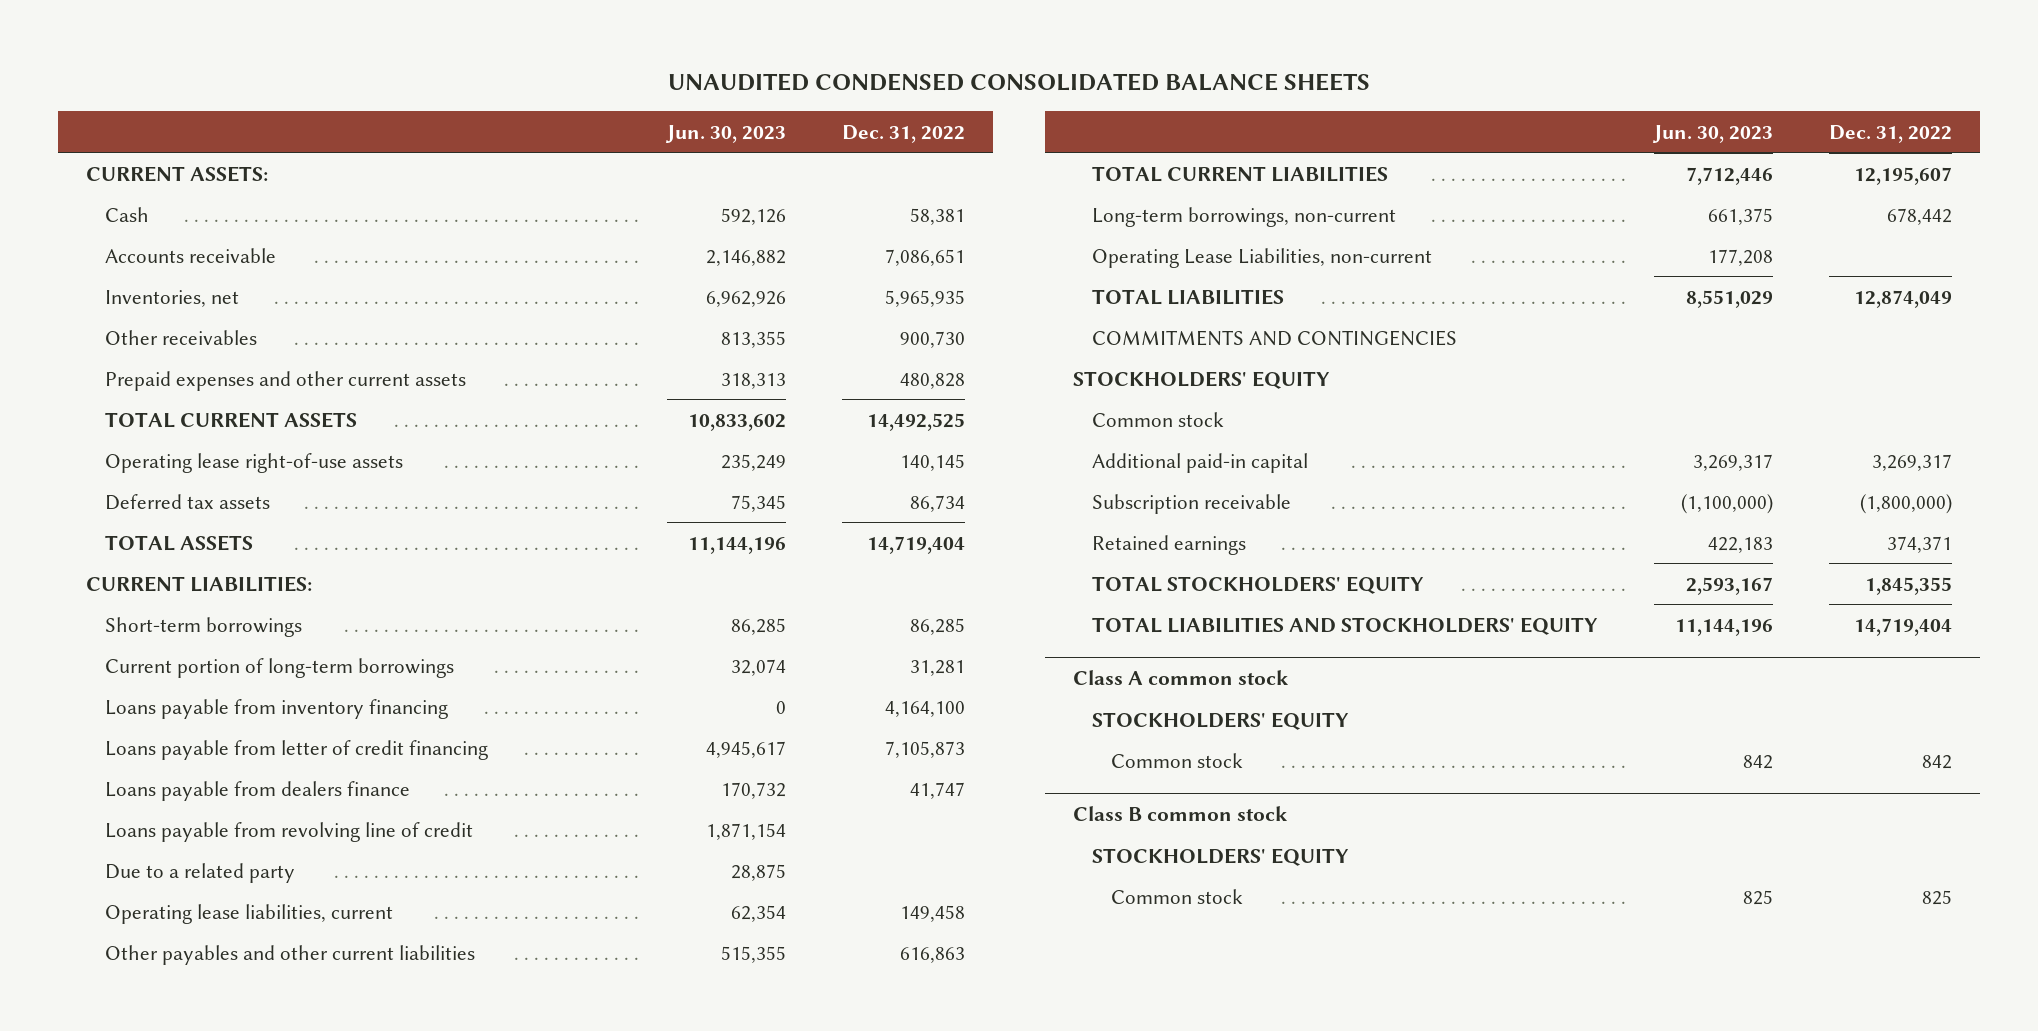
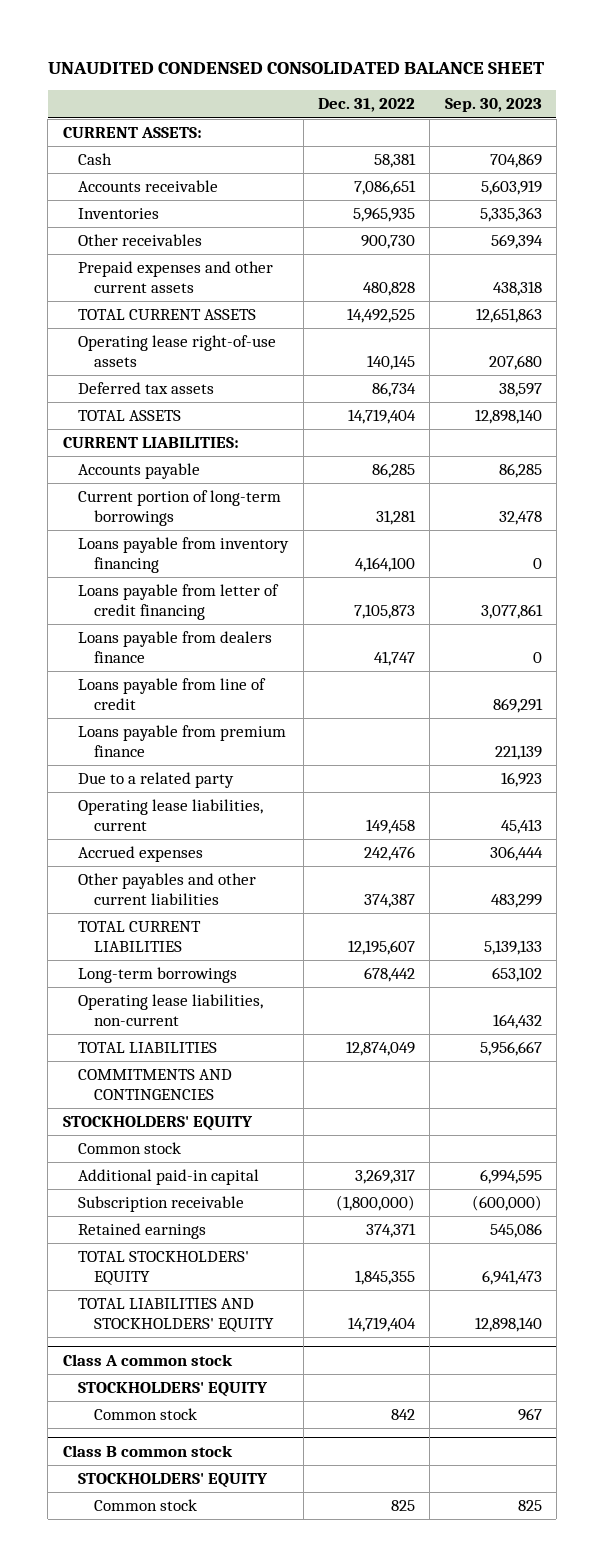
- UNAUDITED CONDENSED CONSOLIDATED BALANCE SHEETS
+ UNAUDITED CONDENSED CONSOLIDATED BALANCE SHEET
- | Jun. 30, 2023 | Dec. 31, 2022
+ | Dec. 31, 2022 | Sep. 30, 2023
- Inventories, net | 6,962,926 | 5,965,935
+ Inventories | 5,965,935 | 5,335,363
- Short-term borrowings | 86,285 | 86,285
+ Accounts payable | 86,285 | 86,285
- Loans payable from revolving line of credit | 1,871,154 |
+ Loans payable from line of credit | | 869,291
+ Loans payable from premium finance | | 221,139
- Other payables and other current liabilities | 515,355 | 616,863
+ Accrued expenses | 242,476 | 306,444
+ Other payables and other current liabilities | 374,387 | 483,299
- Long-term borrowings, non-current | 661,375 | 678,442
- Operating Lease Liabilities, non-current | 177,208 |
+ Long-term borrowings | 678,442 | 653,102
+ Operating lease liabilities, non-current | | 164,432

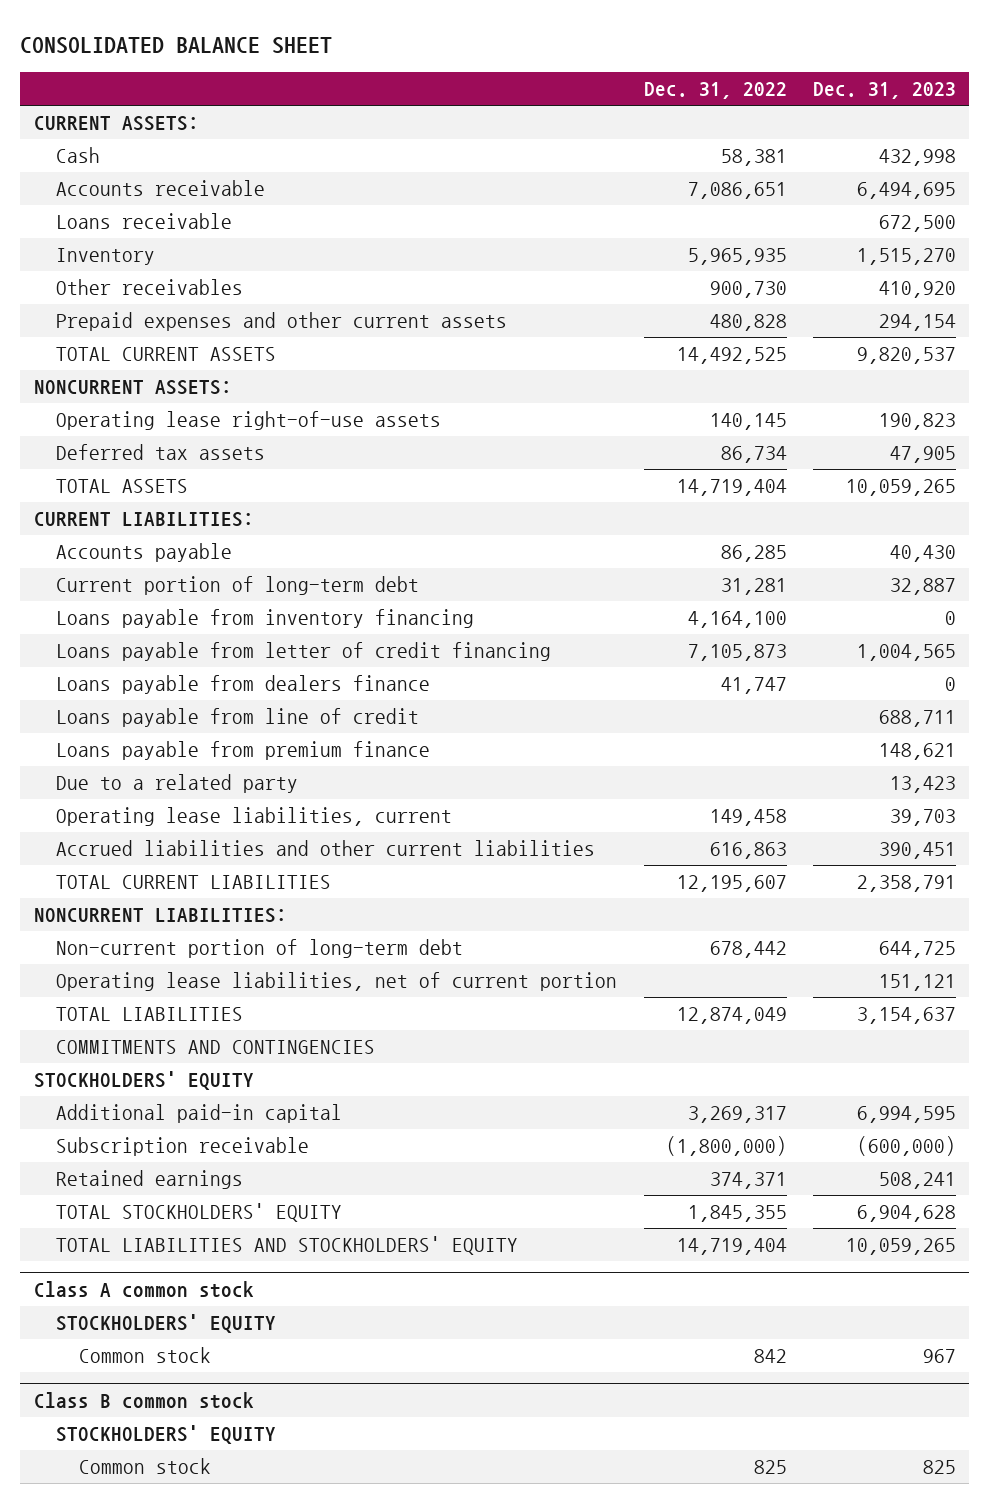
- UNAUDITED CONDENSED CONSOLIDATED BALANCE SHEET
+ CONSOLIDATED BALANCE SHEET
- | Dec. 31, 2022 | Sep. 30, 2023
+ | Dec. 31, 2022 | Dec. 31, 2023
- Inventories | 5,965,935 | 5,335,363
+ Loans receivable | | 672,500
+ Inventory | 5,965,935 | 1,515,270
+ NONCURRENT ASSETS:
- Current portion of long-term borrowings | 31,281 | 32,478
+ Current portion of long-term debt | 31,281 | 32,887
- Accrued expenses | 242,476 | 306,444
- Other payables and other current liabilities | 374,387 | 483,299
+ Accrued liabilities and other current liabilities | 616,863 | 390,451
- Long-term borrowings | 678,442 | 653,102
- Operating lease liabilities, non-current | | 164,432
+ NONCURRENT LIABILITIES:
+ Non-current portion of long-term debt | 678,442 | 644,725
+ Operating lease liabilities, net of current portion | | 151,121
- Common stock

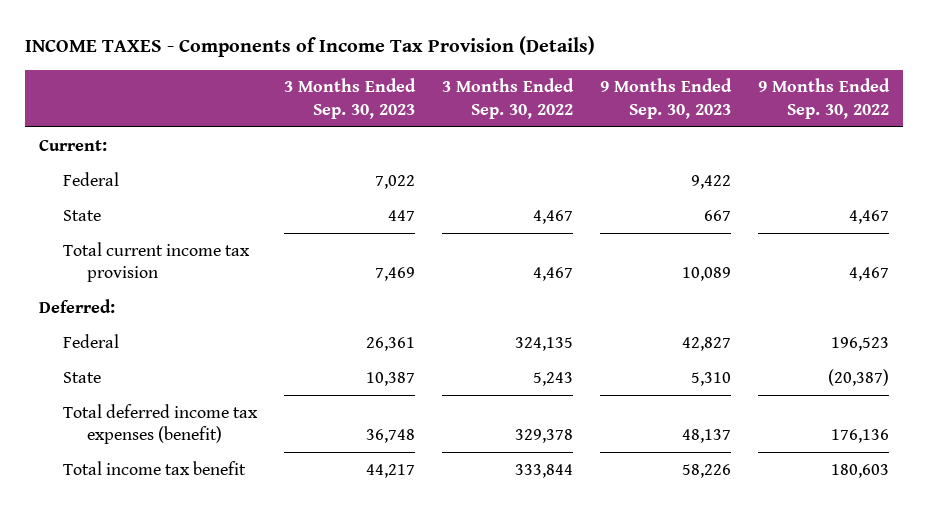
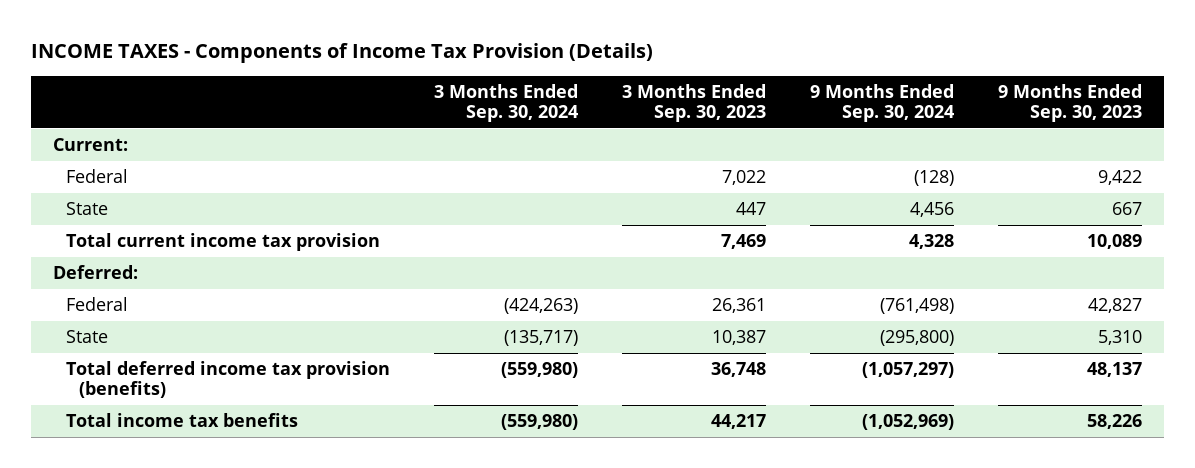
- | 3 Months Ended Sep. 30, 2023 | 3 Months Ended Sep. 30, 2022 | 9 Months Ended Sep. 30, 2023 | 9 Months Ended Sep. 30, 2022
+ | 3 Months Ended Sep. 30, 2024 | 3 Months Ended Sep. 30, 2023 | 9 Months Ended Sep. 30, 2024 | 9 Months Ended Sep. 30, 2023
- Total deferred income tax expenses (benefit) | 36,748 | 329,378 | 48,137 | 176,136
- Total income tax benefit | 44,217 | 333,844 | 58,226 | 180,603
+ Total deferred income tax provision (benefits) | (559,980) | 36,748 | (1,057,297) | 48,137
+ Total income tax benefits | (559,980) | 44,217 | (1,052,969) | 58,226

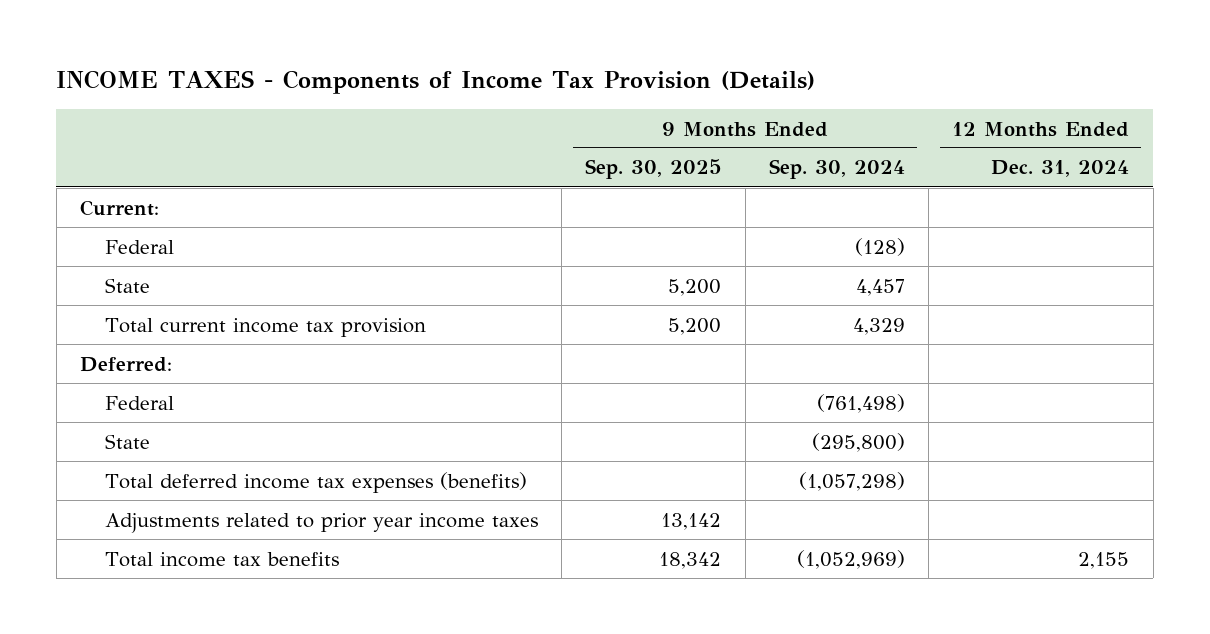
- | 3 Months Ended Sep. 30, 2024 | 3 Months Ended Sep. 30, 2023 | 9 Months Ended Sep. 30, 2024 | 9 Months Ended Sep. 30, 2023
+ | 9 Months Ended Sep. 30, 2025 | 9 Months Ended Sep. 30, 2024 | 12 Months Ended Dec. 31, 2024
- State | | 447 | 4,456 | 667
- Total current income tax provision | | 7,469 | 4,328 | 10,089
+ State | 5,200 | 4,457 |
+ Total current income tax provision | 5,200 | 4,329 |
- Total deferred income tax provision (benefits) | (559,980) | 36,748 | (1,057,297) | 48,137
+ Total deferred income tax expenses (benefits) | | (1,057,298) |
+ Adjustments related to prior year income taxes | 13,142 | |

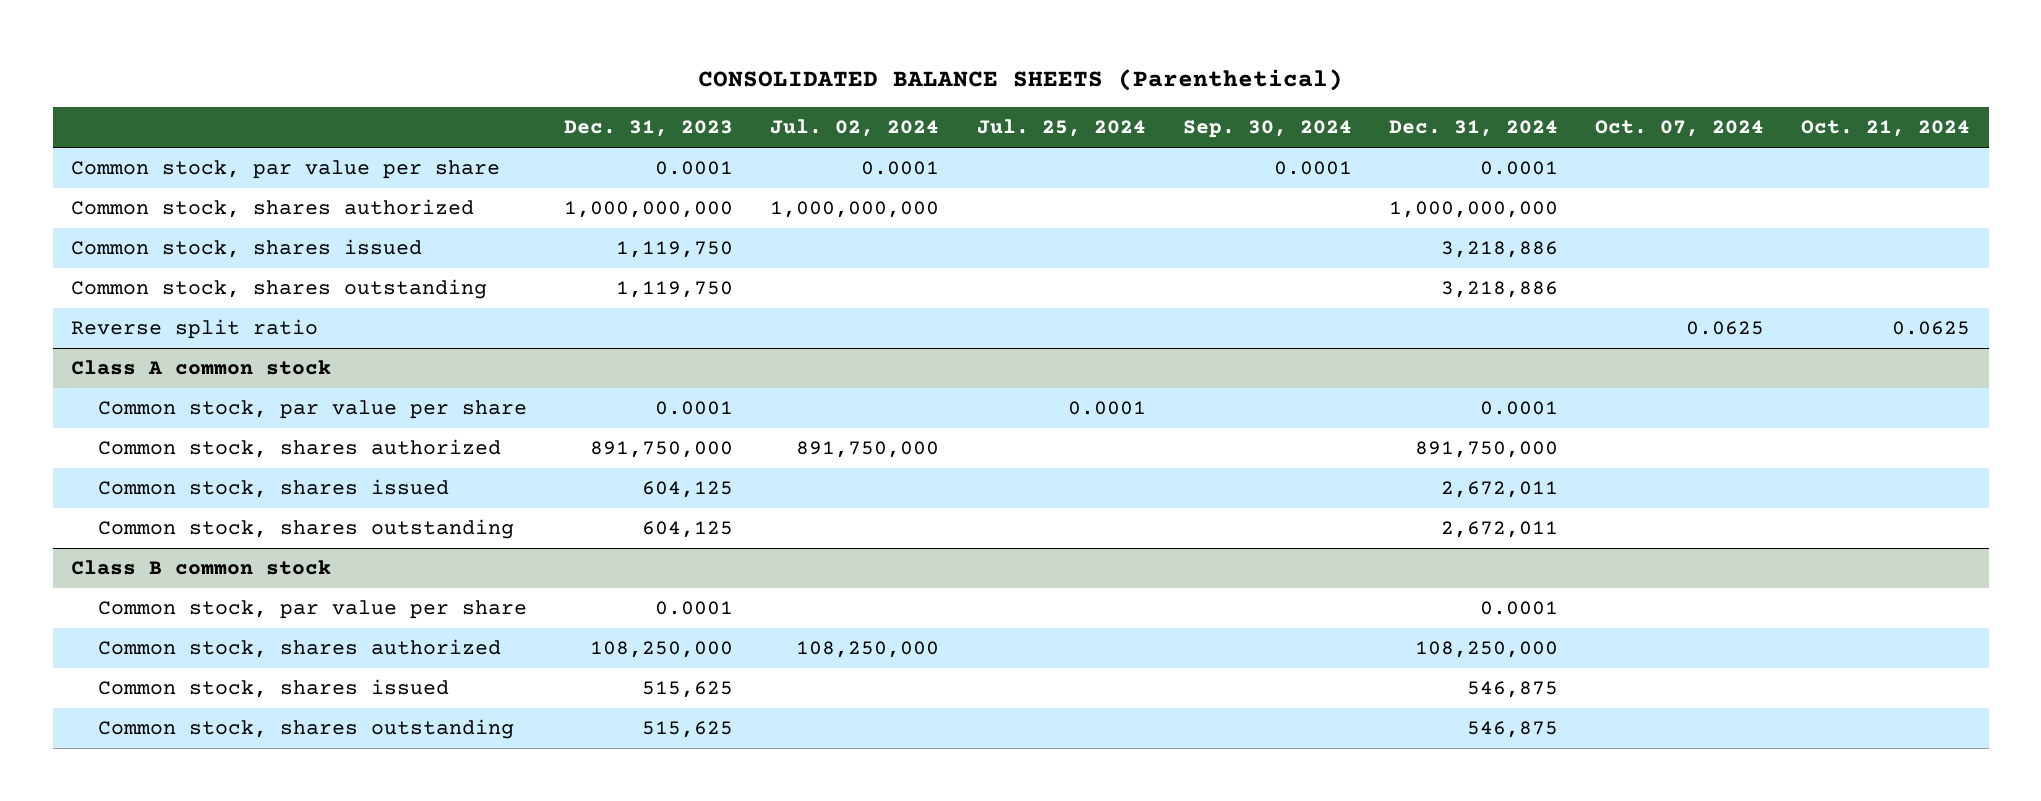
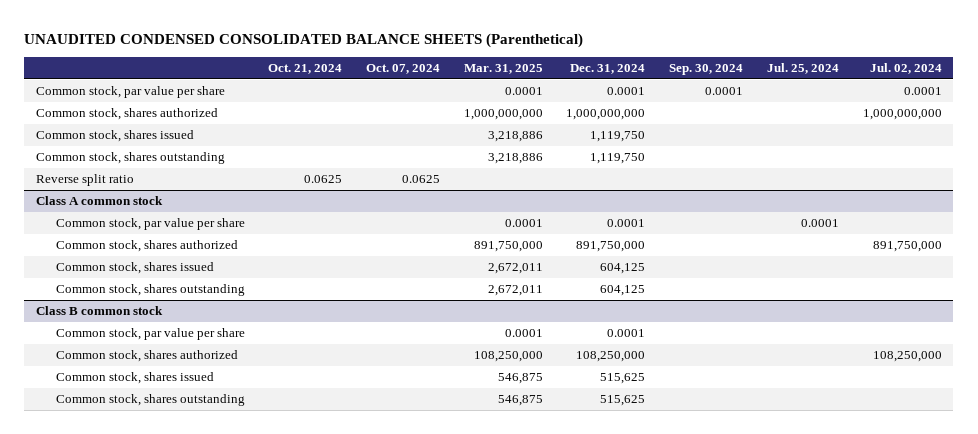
- CONSOLIDATED BALANCE SHEETS (Parenthetical)
+ UNAUDITED CONDENSED CONSOLIDATED BALANCE SHEETS (Parenthetical)
- | Dec. 31, 2023 | Jul. 02, 2024 | Jul. 25, 2024 | Sep. 30, 2024 | Dec. 31, 2024 | Oct. 07, 2024 | Oct. 21, 2024
+ | Oct. 21, 2024 | Oct. 07, 2024 | Mar. 31, 2025 | Dec. 31, 2024 | Sep. 30, 2024 | Jul. 25, 2024 | Jul. 02, 2024
- Common stock, shares issued | 1,119,750 | | | | 3,218,886 | |
- Common stock, shares outstanding | 1,119,750 | | | | 3,218,886 | |
+ Common stock, shares issued | | | 3,218,886 | 1,119,750 | | |
+ Common stock, shares outstanding | | | 3,218,886 | 1,119,750 | | |
@ Class A common stock
- Common stock, shares issued | 604,125 | | | | 2,672,011 | |
- Common stock, shares outstanding | 604,125 | | | | 2,672,011 | |
+ Common stock, shares issued | | | 2,672,011 | 604,125 | | |
+ Common stock, shares outstanding | | | 2,672,011 | 604,125 | | |
@ Class B common stock
- Common stock, shares issued | 515,625 | | | | 546,875 | |
- Common stock, shares outstanding | 515,625 | | | | 546,875 | |
+ Common stock, shares issued | | | 546,875 | 515,625 | | |
+ Common stock, shares outstanding | | | 546,875 | 515,625 | | |

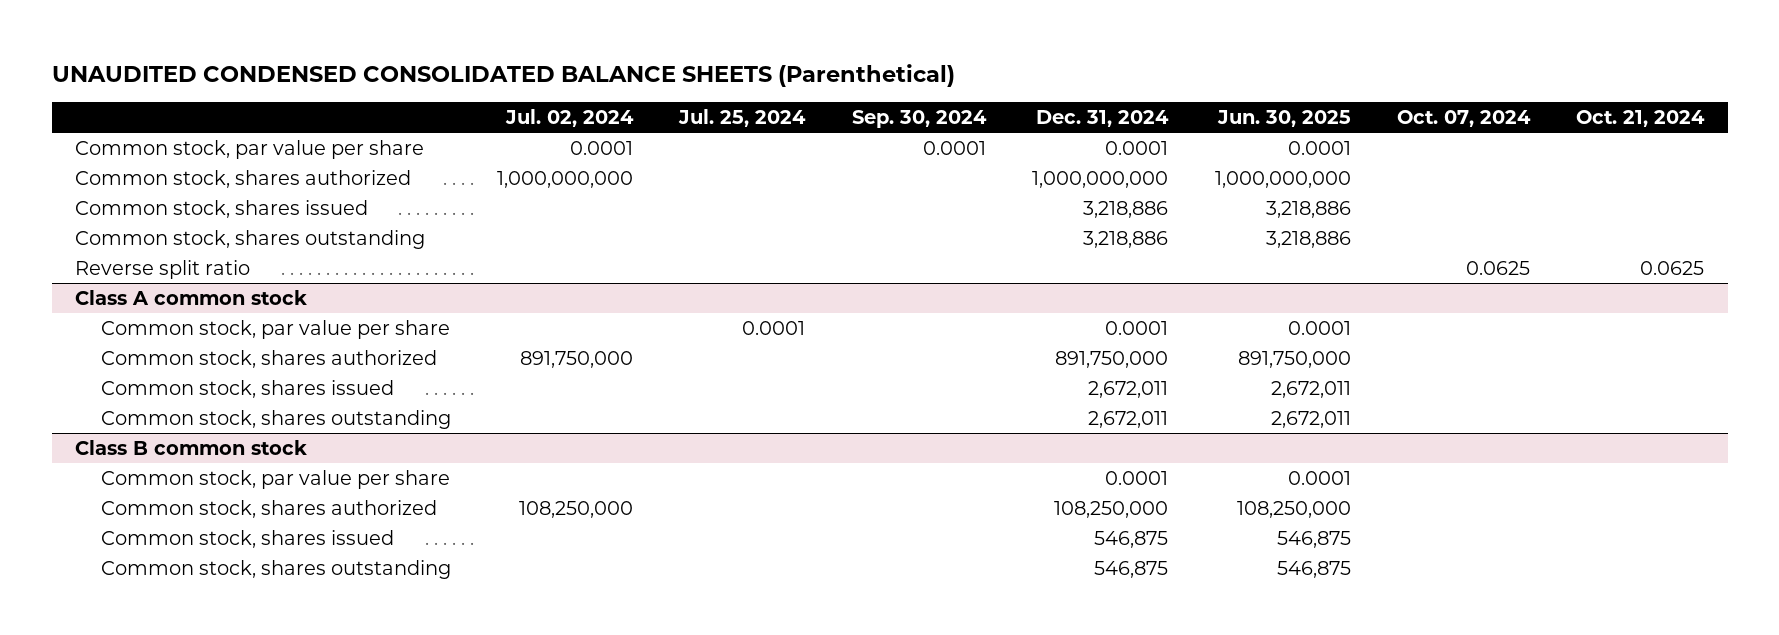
- | Oct. 21, 2024 | Oct. 07, 2024 | Mar. 31, 2025 | Dec. 31, 2024 | Sep. 30, 2024 | Jul. 25, 2024 | Jul. 02, 2024
+ | Jul. 02, 2024 | Jul. 25, 2024 | Sep. 30, 2024 | Dec. 31, 2024 | Jun. 30, 2025 | Oct. 07, 2024 | Oct. 21, 2024
- Common stock, shares issued | | | 3,218,886 | 1,119,750 | | |
- Common stock, shares outstanding | | | 3,218,886 | 1,119,750 | | |
+ Common stock, shares issued | | | | 3,218,886 | 3,218,886 | |
+ Common stock, shares outstanding | | | | 3,218,886 | 3,218,886 | |
@ Class A common stock
- Common stock, shares issued | | | 2,672,011 | 604,125 | | |
- Common stock, shares outstanding | | | 2,672,011 | 604,125 | | |
+ Common stock, shares issued | | | | 2,672,011 | 2,672,011 | |
+ Common stock, shares outstanding | | | | 2,672,011 | 2,672,011 | |
@ Class B common stock
- Common stock, shares issued | | | 546,875 | 515,625 | | |
- Common stock, shares outstanding | | | 546,875 | 515,625 | | |
+ Common stock, shares issued | | | | 546,875 | 546,875 | |
+ Common stock, shares outstanding | | | | 546,875 | 546,875 | |

